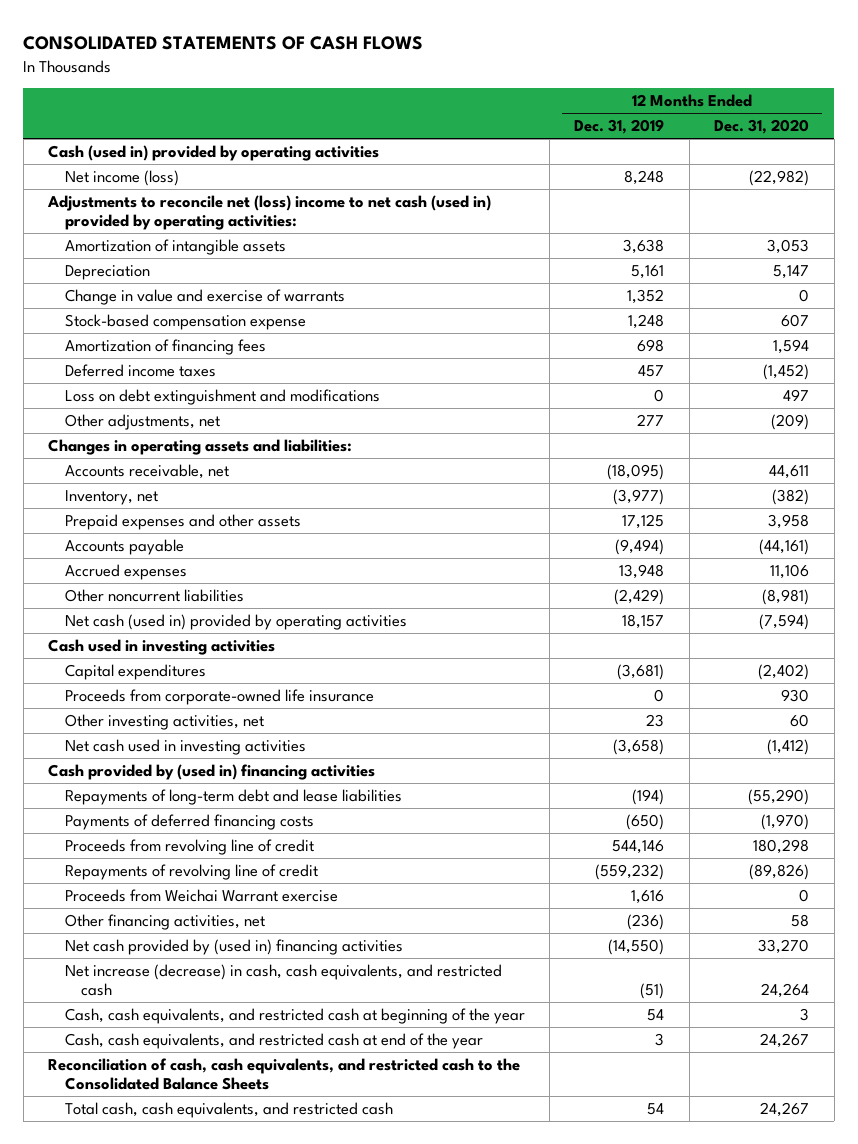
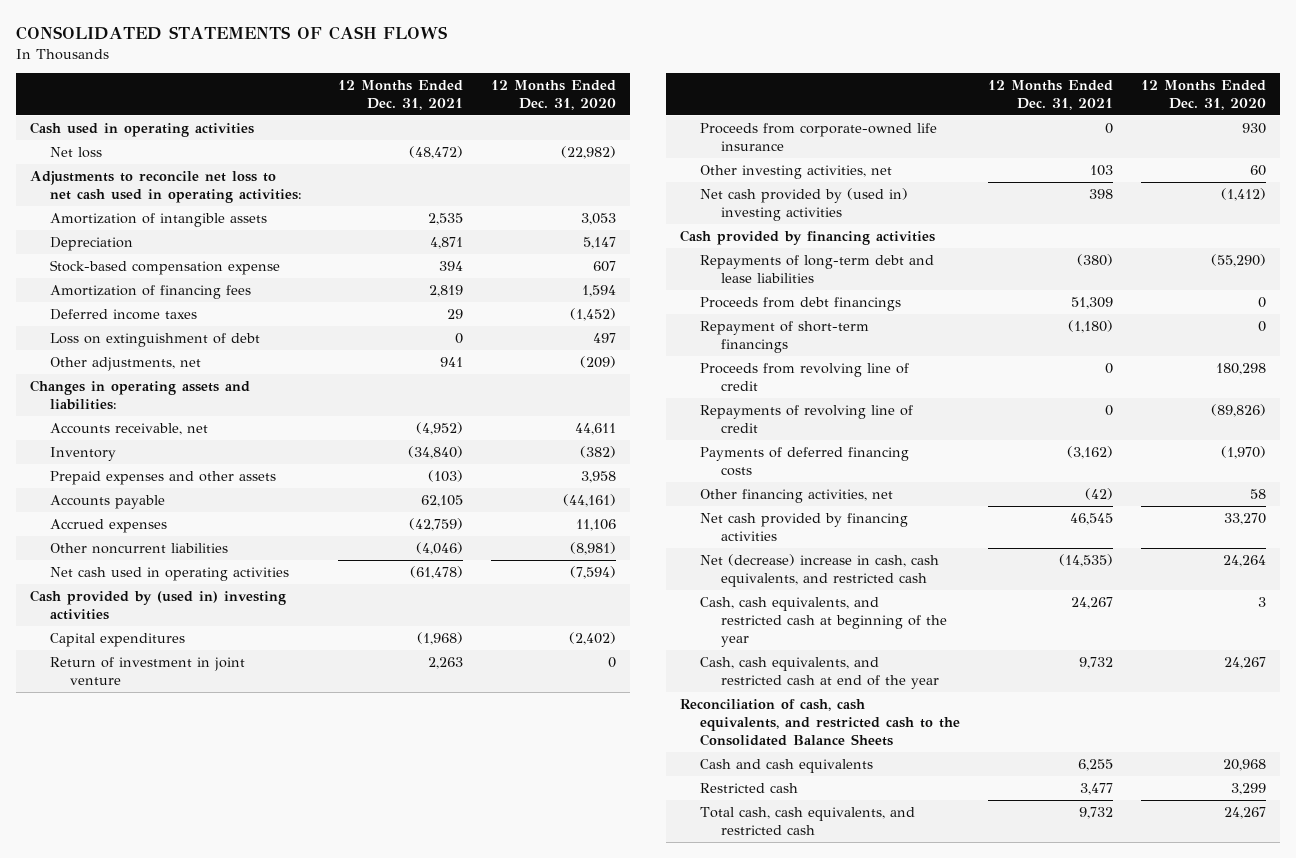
- | 12 Months Ended Dec. 31, 2019 | 12 Months Ended Dec. 31, 2020
+ | 12 Months Ended Dec. 31, 2021 | 12 Months Ended Dec. 31, 2020
- Cash (used in) provided by operating activities
- Net income (loss) | 8,248 | (22,982)
- Adjustments to reconcile net (loss) income to net cash (used in) provided by operating activities:
+ Cash used in operating activities
+ Net loss | (48,472) | (22,982)
+ Adjustments to reconcile net loss to net cash used in operating activities:
- Change in value and exercise of warrants | 1,352 | 0
- Loss on debt extinguishment and modifications | 0 | 497
+ Loss on extinguishment of debt | 0 | 497
- Inventory, net | (3,977) | (382)
+ Inventory | (34,840) | (382)
- Net cash (used in) provided by operating activities | 18,157 | (7,594)
- Cash used in investing activities
+ Net cash used in operating activities | (61,478) | (7,594)
+ Cash provided by (used in) investing activities
+ Return of investment in joint venture | 2,263 | 0
- Net cash used in investing activities | (3,658) | (1,412)
- Cash provided by (used in) financing activities
+ Net cash provided by (used in) investing activities | 398 | (1,412)
+ Cash provided by financing activities
+ Proceeds from debt financings | 51,309 | 0
+ Repayment of short-term financings | (1,180) | 0
- Proceeds from Weichai Warrant exercise | 1,616 | 0
moved down: Payments of deferred financing costs | (3,162) | (1,970)
- Net cash provided by (used in) financing activities | (14,550) | 33,270
- Net increase (decrease) in cash, cash equivalents, and restricted cash | (51) | 24,264
+ Net cash provided by financing activities | 46,545 | 33,270
+ Net (decrease) increase in cash, cash equivalents, and restricted cash | (14,535) | 24,264
+ Cash and cash equivalents | 6,255 | 20,968
+ Restricted cash | 3,477 | 3,299

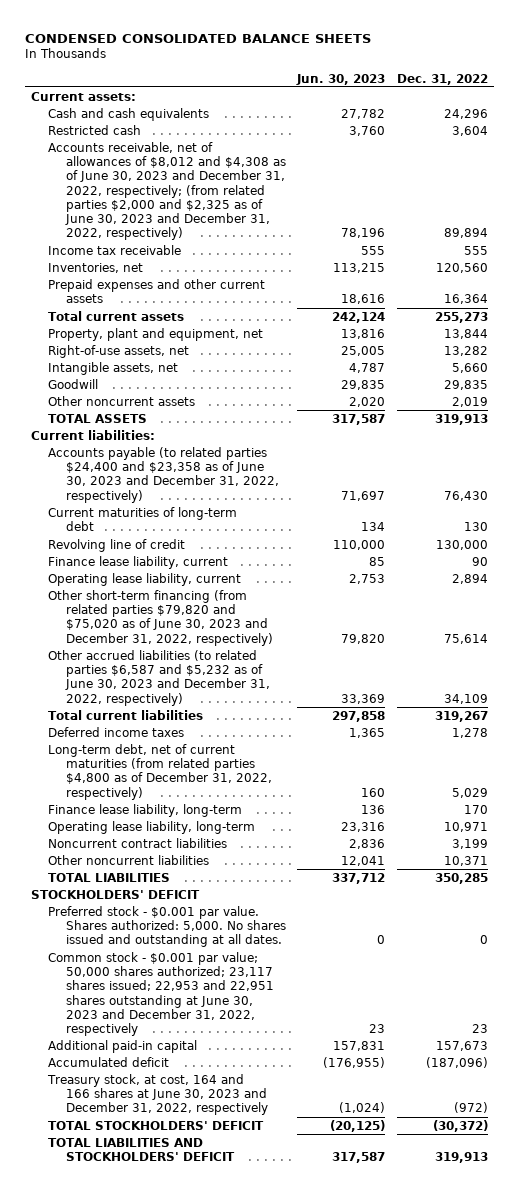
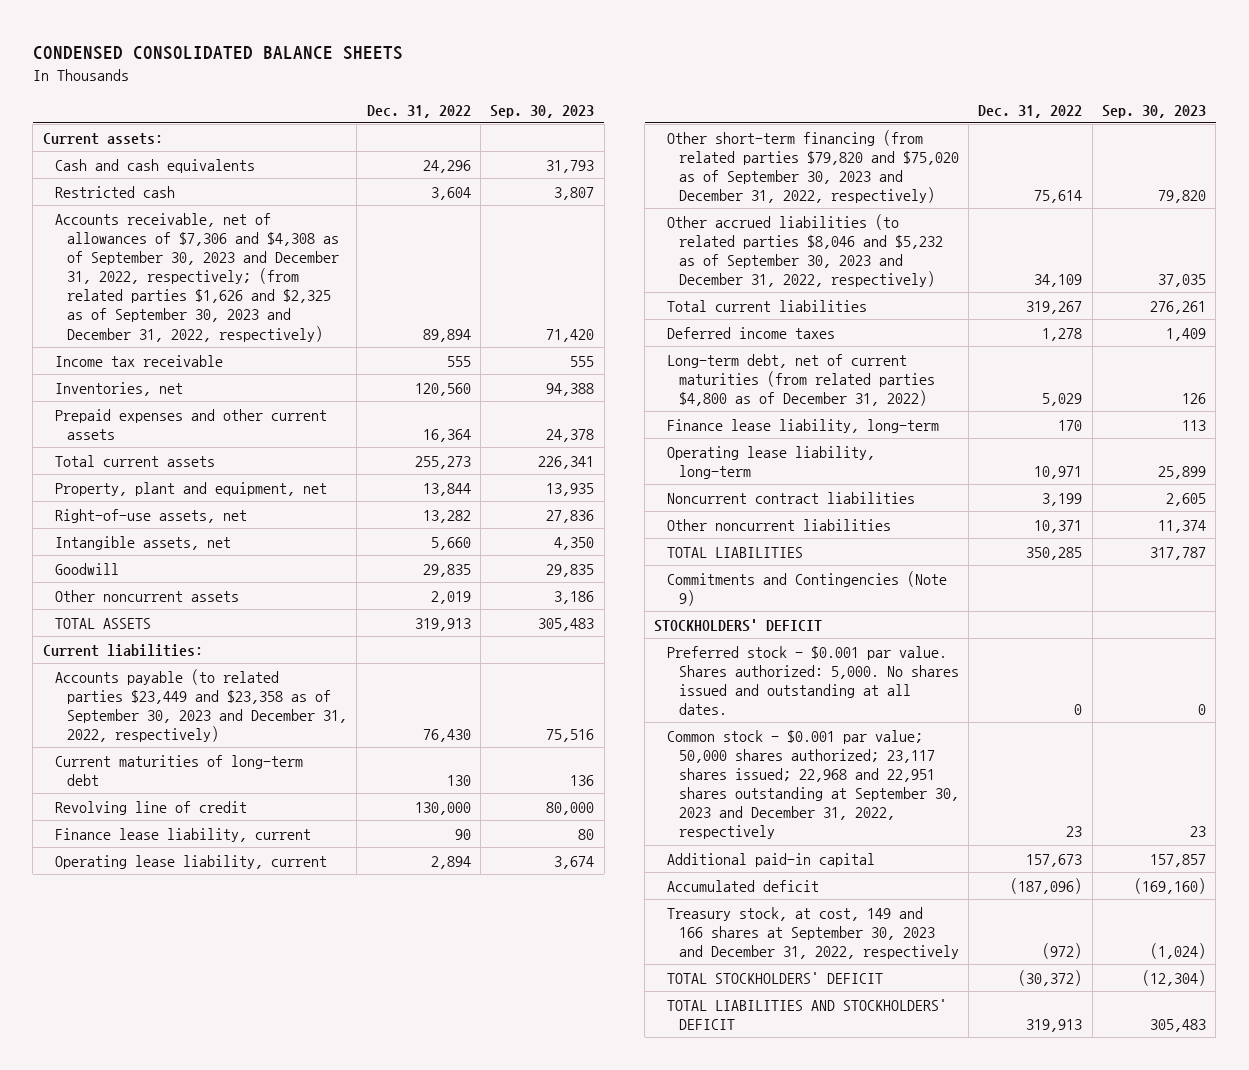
- | Jun. 30, 2023 | Dec. 31, 2022
+ | Dec. 31, 2022 | Sep. 30, 2023
- Accounts receivable, net of allowances of $8,012 and $4,308 as of June 30, 2023 and December 31, 2022, respectively; (from related parties $2,000 and $2,325 as of June 30, 2023 and December 31, 2022, respectively) | 78,196 | 89,894
+ Accounts receivable, net of allowances of $7,306 and $4,308 as of September 30, 2023 and December 31, 2022, respectively; (from related parties $1,626 and $2,325 as of September 30, 2023 and December 31, 2022, respectively) | 89,894 | 71,420
- Accounts payable (to related parties $24,400 and $23,358 as of June 30, 2023 and December 31, 2022, respectively) | 71,697 | 76,430
+ Accounts payable (to related parties $23,449 and $23,358 as of September 30, 2023 and December 31, 2022, respectively) | 76,430 | 75,516
- Other short-term financing (from related parties $79,820 and $75,020 as of June 30, 2023 and December 31, 2022, respectively) | 79,820 | 75,614
- Other accrued liabilities (to related parties $6,587 and $5,232 as of June 30, 2023 and December 31, 2022, respectively) | 33,369 | 34,109
+ Other short-term financing (from related parties $79,820 and $75,020 as of September 30, 2023 and December 31, 2022, respectively) | 75,614 | 79,820
+ Other accrued liabilities (to related parties $8,046 and $5,232 as of September 30, 2023 and December 31, 2022, respectively) | 34,109 | 37,035
- Long-term debt, net of current maturities (from related parties $4,800 as of December 31, 2022, respectively) | 160 | 5,029
+ Long-term debt, net of current maturities (from related parties $4,800 as of December 31, 2022) | 5,029 | 126
+ Commitments and Contingencies (Note 9)
- Common stock - $0.001 par value; 50,000 shares authorized; 23,117 shares issued; 22,953 and 22,951 shares outstanding at June 30, 2023 and December 31, 2022, respectively | 23 | 23
+ Common stock - $0.001 par value; 50,000 shares authorized; 23,117 shares issued; 22,968 and 22,951 shares outstanding at September 30, 2023 and December 31, 2022, respectively | 23 | 23
- Treasury stock, at cost, 164 and 166 shares at June 30, 2023 and December 31, 2022, respectively | (1,024) | (972)
+ Treasury stock, at cost, 149 and 166 shares at September 30, 2023 and December 31, 2022, respectively | (972) | (1,024)

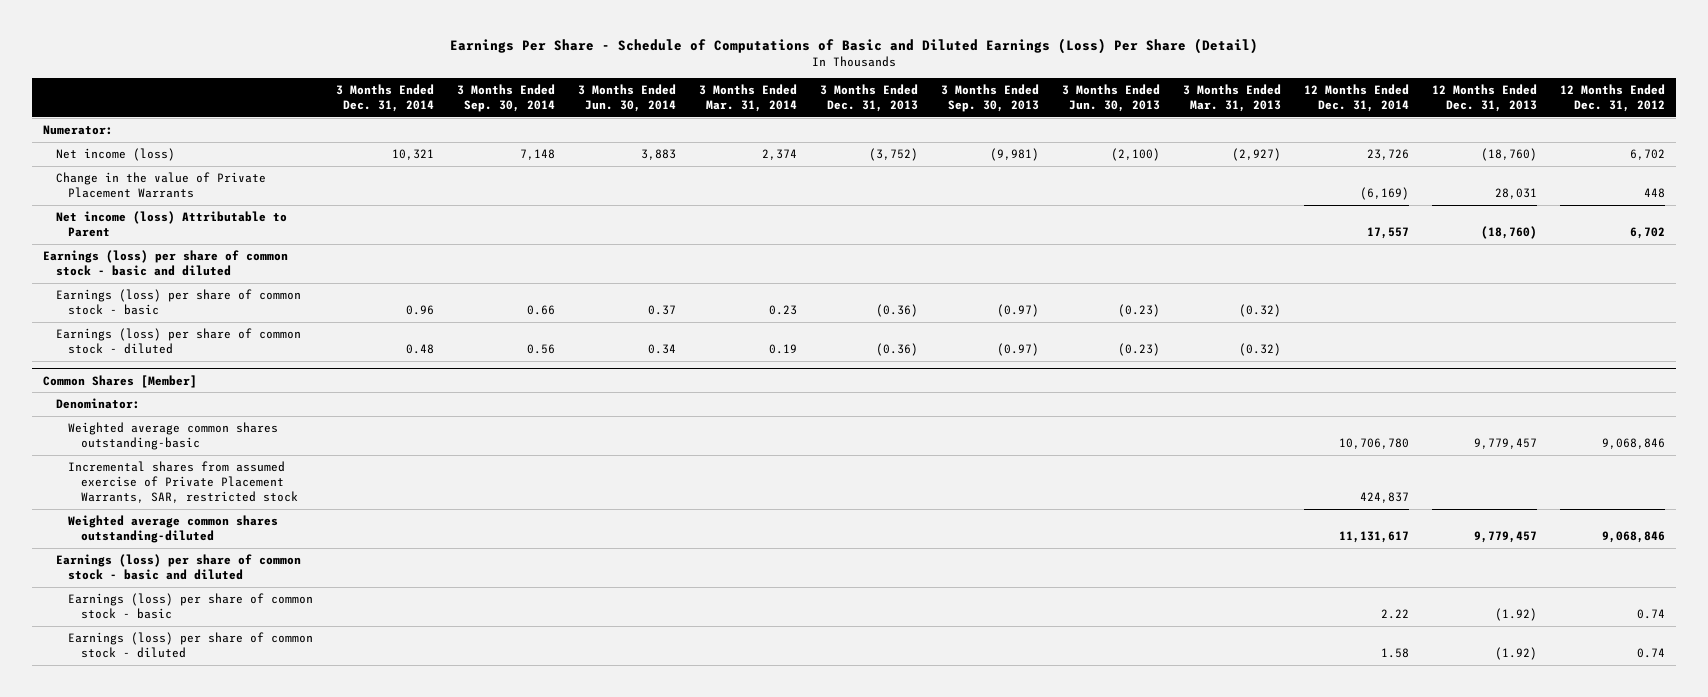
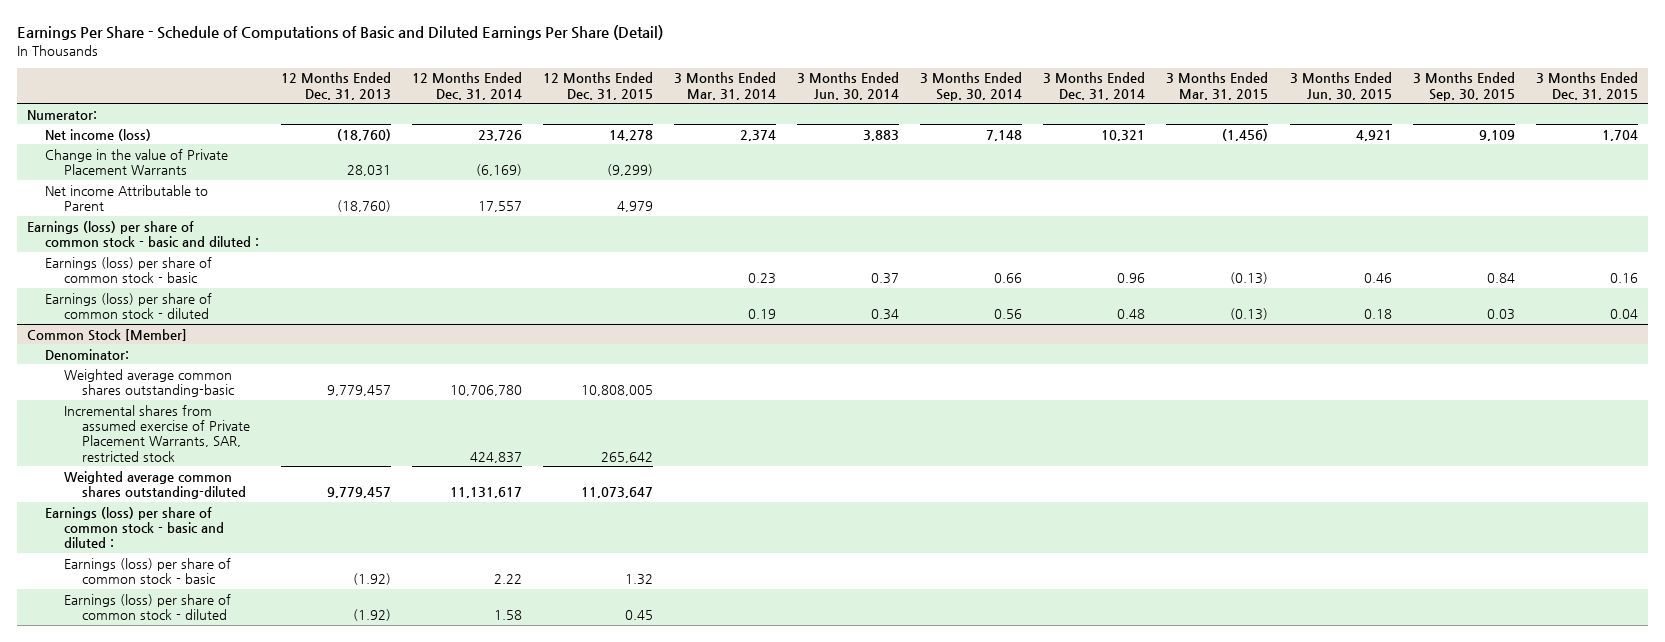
- Earnings Per Share - Schedule of Computations of Basic and Diluted Earnings (Loss) Per Share (Detail)
+ Earnings Per Share - Schedule of Computations of Basic and Diluted Earnings Per Share (Detail)
- | 3 Months Ended Dec. 31, 2014 | 3 Months Ended Sep. 30, 2014 | 3 Months Ended Jun. 30, 2014 | 3 Months Ended Mar. 31, 2014 | 3 Months Ended Dec. 31, 2013 | 3 Months Ended Sep. 30, 2013 | 3 Months Ended Jun. 30, 2013 | 3 Months Ended Mar. 31, 2013 | 12 Months Ended Dec. 31, 2014 | 12 Months Ended Dec. 31, 2013 | 12 Months Ended Dec. 31, 2012
+ | 12 Months Ended Dec. 31, 2013 | 12 Months Ended Dec. 31, 2014 | 12 Months Ended Dec. 31, 2015 | 3 Months Ended Mar. 31, 2014 | 3 Months Ended Jun. 30, 2014 | 3 Months Ended Sep. 30, 2014 | 3 Months Ended Dec. 31, 2014 | 3 Months Ended Mar. 31, 2015 | 3 Months Ended Jun. 30, 2015 | 3 Months Ended Sep. 30, 2015 | 3 Months Ended Dec. 31, 2015
- Net income (loss) Attributable to Parent | | | | | | | | | 17,557 | (18,760) | 6,702
- Earnings (loss) per share of common stock - basic and diluted
+ Net income Attributable to Parent | (18,760) | 17,557 | 4,979 | | | | | | | |
+ Earnings (loss) per share of common stock - basic and diluted :
- Common Shares [Member]
+ Common Stock [Member]
- Earnings (loss) per share of common stock - basic and diluted
+ Earnings (loss) per share of common stock - basic and diluted :

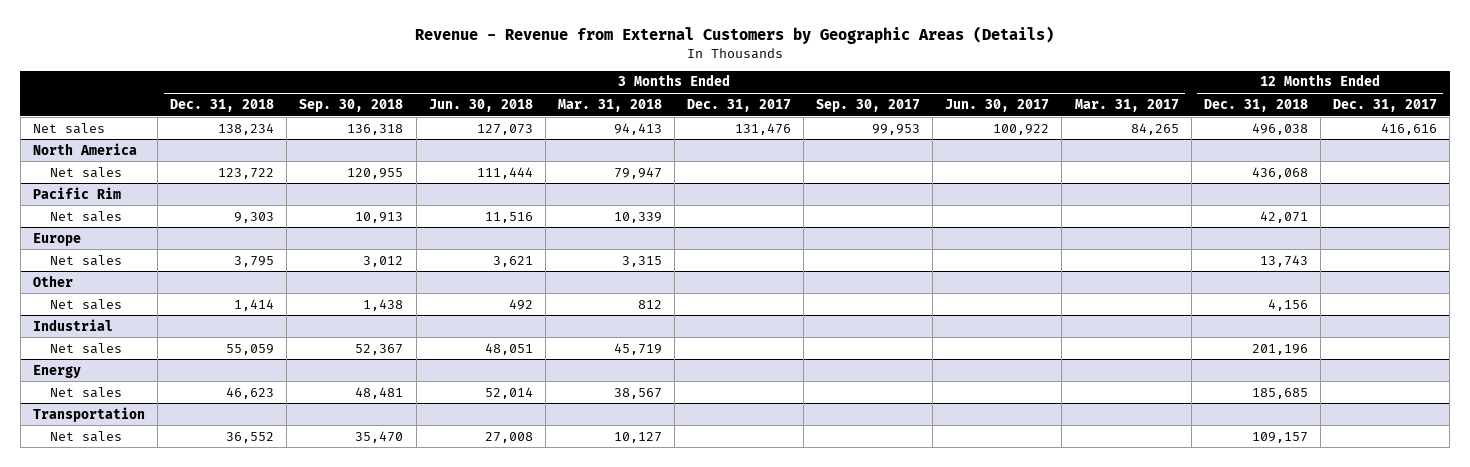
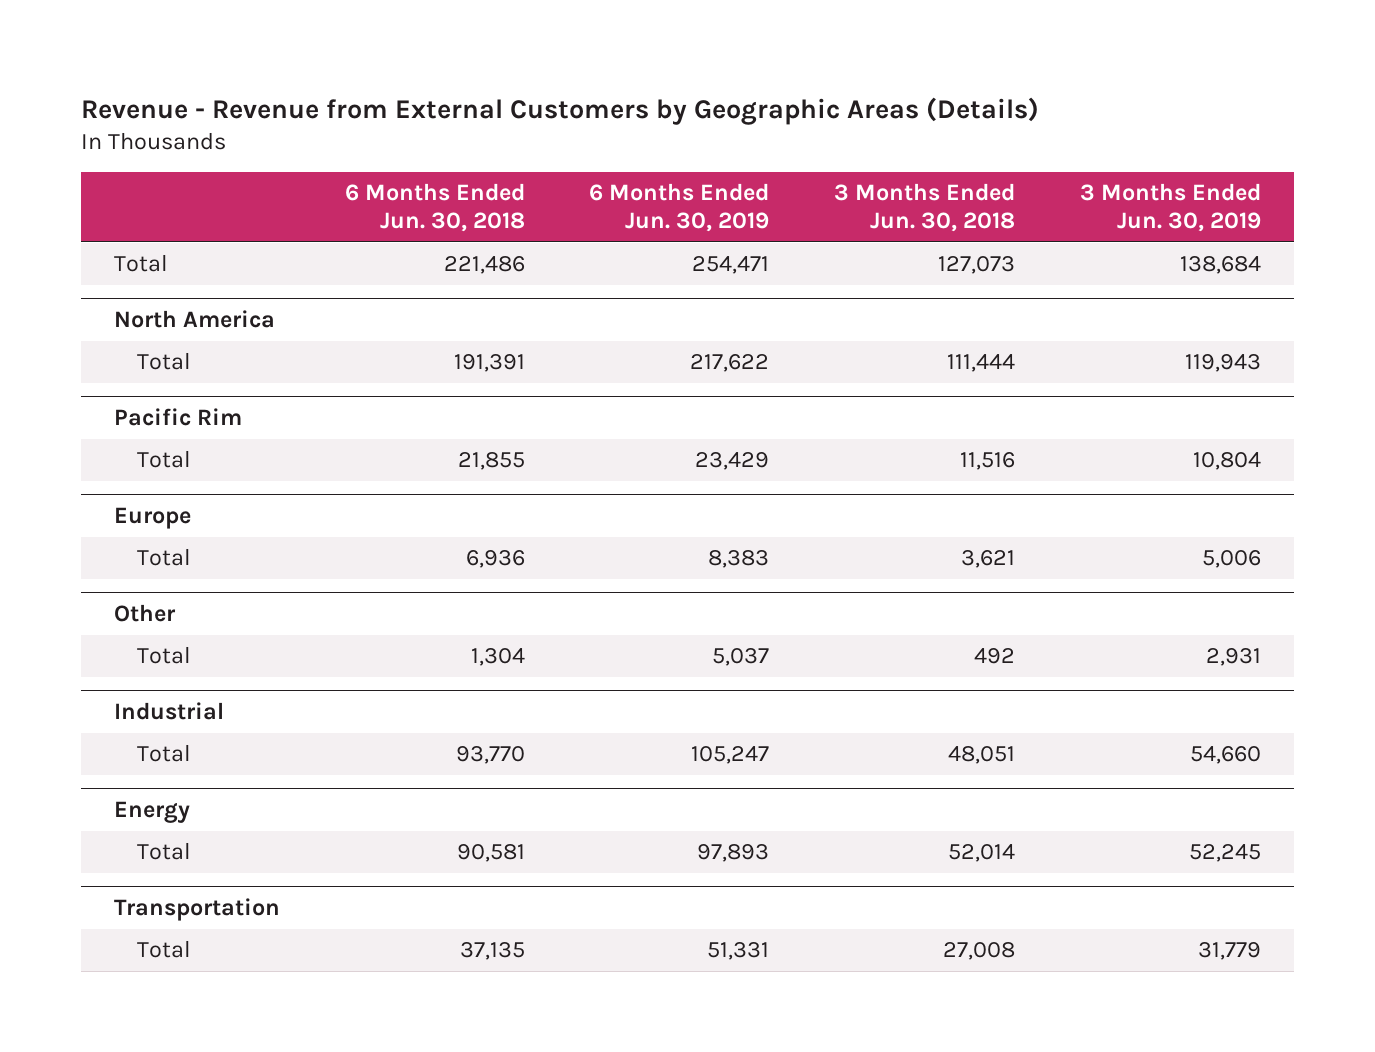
- | 3 Months Ended Dec. 31, 2018 | 3 Months Ended Sep. 30, 2018 | 3 Months Ended Jun. 30, 2018 | 3 Months Ended Mar. 31, 2018 | 3 Months Ended Dec. 31, 2017 | 3 Months Ended Sep. 30, 2017 | 3 Months Ended Jun. 30, 2017 | 3 Months Ended Mar. 31, 2017 | 12 Months Ended Dec. 31, 2018 | 12 Months Ended Dec. 31, 2017
+ | 6 Months Ended Jun. 30, 2018 | 6 Months Ended Jun. 30, 2019 | 3 Months Ended Jun. 30, 2018 | 3 Months Ended Jun. 30, 2019
- Net sales | 138,234 | 136,318 | 127,073 | 94,413 | 131,476 | 99,953 | 100,922 | 84,265 | 496,038 | 416,616
+ Total | 221,486 | 254,471 | 127,073 | 138,684
@ North America
- Net sales | 123,722 | 120,955 | 111,444 | 79,947 | | | | | 436,068 |
+ Total | 191,391 | 217,622 | 111,444 | 119,943
@ Pacific Rim
- Net sales | 9,303 | 10,913 | 11,516 | 10,339 | | | | | 42,071 |
+ Total | 21,855 | 23,429 | 11,516 | 10,804
@ Europe
- Net sales | 3,795 | 3,012 | 3,621 | 3,315 | | | | | 13,743 |
+ Total | 6,936 | 8,383 | 3,621 | 5,006
@ Other
- Net sales | 1,414 | 1,438 | 492 | 812 | | | | | 4,156 |
+ Total | 1,304 | 5,037 | 492 | 2,931
@ Industrial
- Net sales | 55,059 | 52,367 | 48,051 | 45,719 | | | | | 201,196 |
+ Total | 93,770 | 105,247 | 48,051 | 54,660
@ Energy
- Net sales | 46,623 | 48,481 | 52,014 | 38,567 | | | | | 185,685 |
+ Total | 90,581 | 97,893 | 52,014 | 52,245
@ Transportation
- Net sales | 36,552 | 35,470 | 27,008 | 10,127 | | | | | 109,157 |
+ Total | 37,135 | 51,331 | 27,008 | 31,779

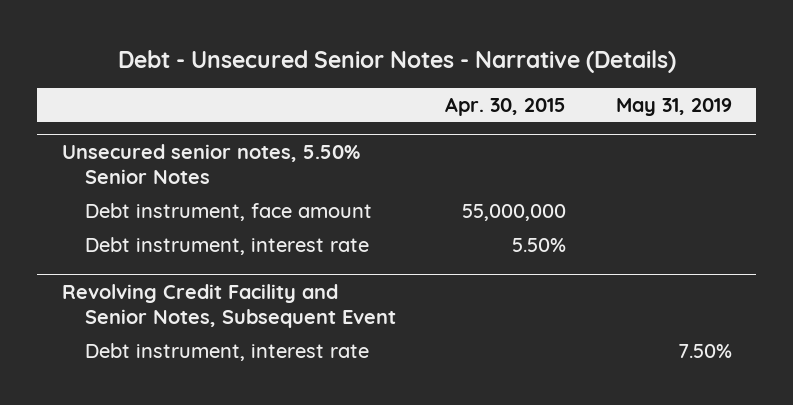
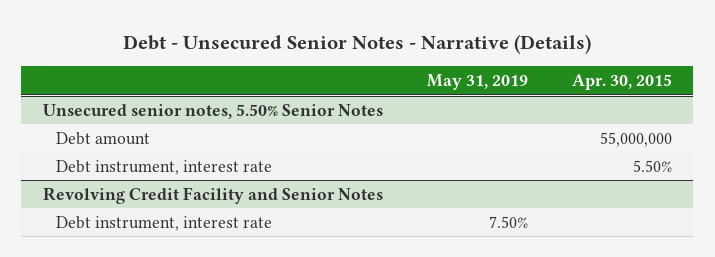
- | Apr. 30, 2015 | May 31, 2019
+ | May 31, 2019 | Apr. 30, 2015
@ Unsecured senior notes, 5.50% Senior Notes
- Debt instrument, face amount | 55,000,000 |
+ Debt amount | | 55,000,000
- Revolving Credit Facility and Senior Notes, Subsequent Event
+ Revolving Credit Facility and Senior Notes

